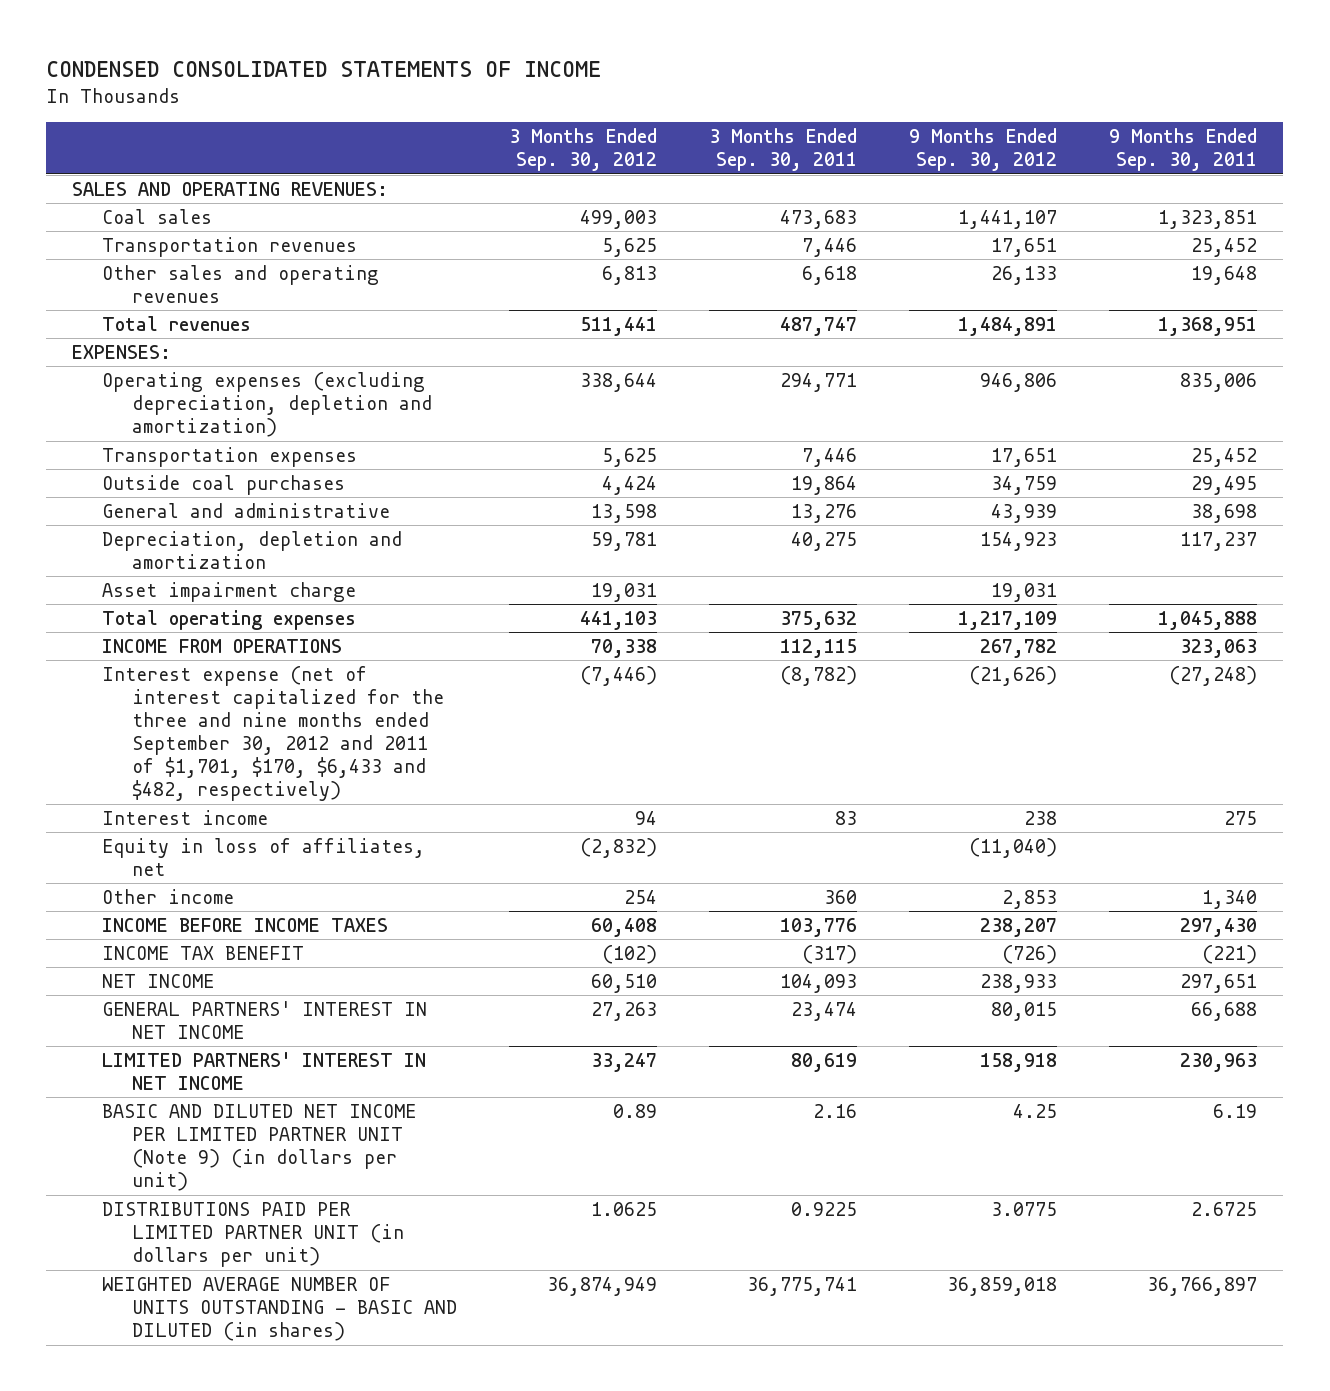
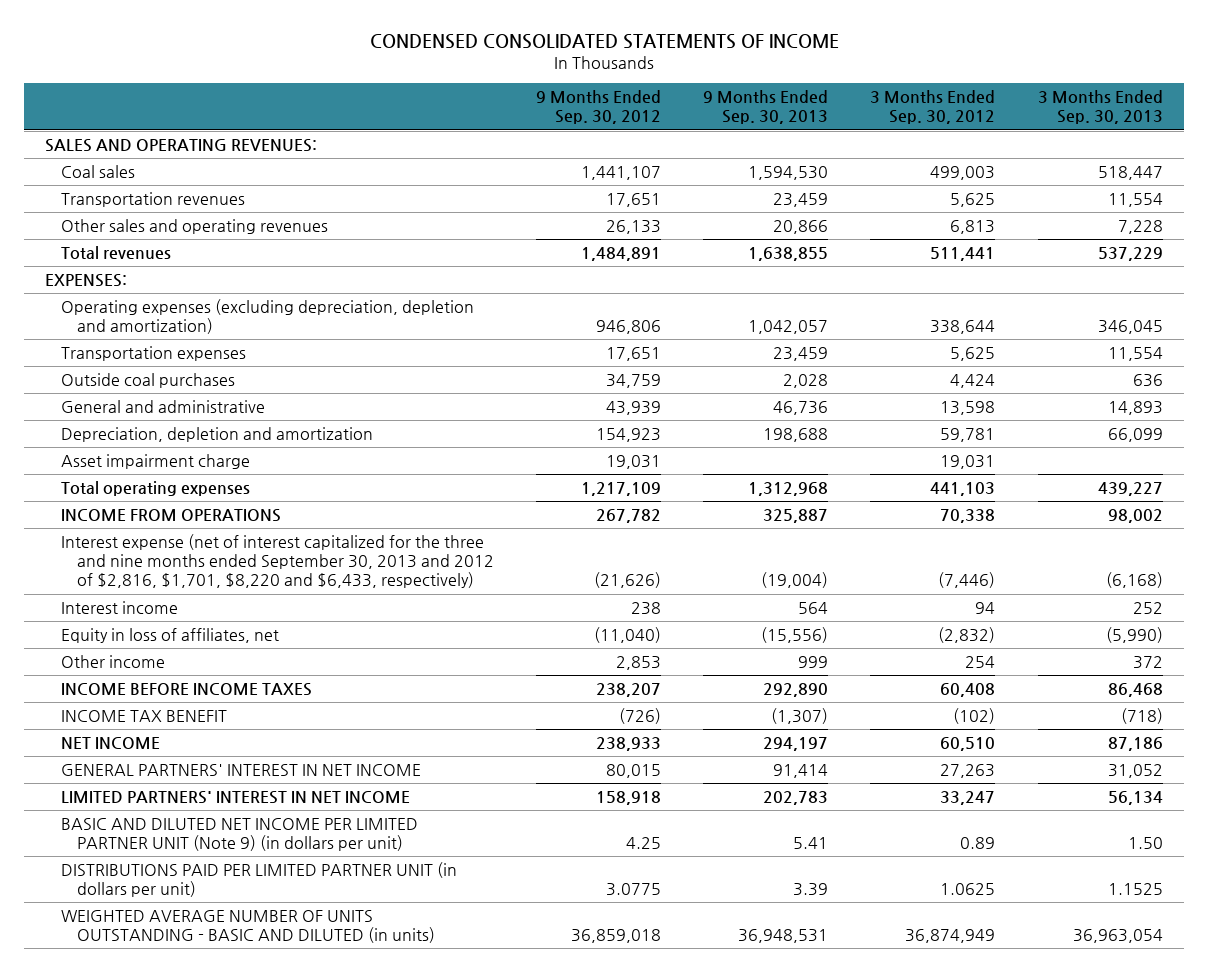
- | 3 Months Ended Sep. 30, 2012 | 3 Months Ended Sep. 30, 2011 | 9 Months Ended Sep. 30, 2012 | 9 Months Ended Sep. 30, 2011
+ | 9 Months Ended Sep. 30, 2012 | 9 Months Ended Sep. 30, 2013 | 3 Months Ended Sep. 30, 2012 | 3 Months Ended Sep. 30, 2013
- Interest expense (net of interest capitalized for the three and nine months ended September 30, 2012 and 2011 of $1,701, $170, $6,433 and $482, respectively) | (7,446) | (8,782) | (21,626) | (27,248)
+ Interest expense (net of interest capitalized for the three and nine months ended September 30, 2013 and 2012 of $2,816, $1,701, $8,220 and $6,433, respectively) | (21,626) | (19,004) | (7,446) | (6,168)
- WEIGHTED AVERAGE NUMBER OF UNITS OUTSTANDING - BASIC AND DILUTED (in shares) | 36,874,949 | 36,775,741 | 36,859,018 | 36,766,897
+ WEIGHTED AVERAGE NUMBER OF UNITS OUTSTANDING - BASIC AND DILUTED (in units) | 36,859,018 | 36,948,531 | 36,874,949 | 36,963,054

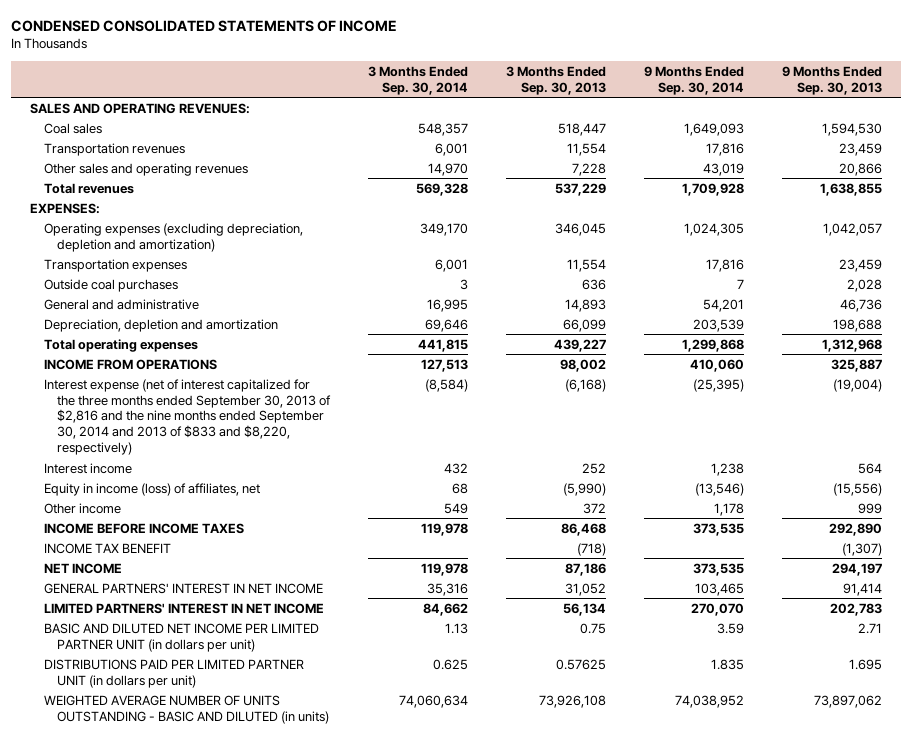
- | 9 Months Ended Sep. 30, 2012 | 9 Months Ended Sep. 30, 2013 | 3 Months Ended Sep. 30, 2012 | 3 Months Ended Sep. 30, 2013
+ | 3 Months Ended Sep. 30, 2014 | 3 Months Ended Sep. 30, 2013 | 9 Months Ended Sep. 30, 2014 | 9 Months Ended Sep. 30, 2013
- Asset impairment charge | 19,031 | | 19,031 |
- Interest expense (net of interest capitalized for the three and nine months ended September 30, 2013 and 2012 of $2,816, $1,701, $8,220 and $6,433, respectively) | (21,626) | (19,004) | (7,446) | (6,168)
+ Interest expense (net of interest capitalized for the three months ended September 30, 2013 of $2,816 and the nine months ended September 30, 2014 and 2013 of $833 and $8,220, respectively) | (8,584) | (6,168) | (25,395) | (19,004)
- Equity in loss of affiliates, net | (11,040) | (15,556) | (2,832) | (5,990)
+ Equity in income (loss) of affiliates, net | 68 | (5,990) | (13,546) | (15,556)
- BASIC AND DILUTED NET INCOME PER LIMITED PARTNER UNIT (Note 9) (in dollars per unit) | 4.25 | 5.41 | 0.89 | 1.50
- DISTRIBUTIONS PAID PER LIMITED PARTNER UNIT (in dollars per unit) | 3.0775 | 3.39 | 1.0625 | 1.1525
- WEIGHTED AVERAGE NUMBER OF UNITS OUTSTANDING - BASIC AND DILUTED (in units) | 36,859,018 | 36,948,531 | 36,874,949 | 36,963,054
+ BASIC AND DILUTED NET INCOME PER LIMITED PARTNER UNIT (in dollars per unit) | 1.13 | 0.75 | 3.59 | 2.71
+ DISTRIBUTIONS PAID PER LIMITED PARTNER UNIT (in dollars per unit) | 0.625 | 0.57625 | 1.835 | 1.695
+ WEIGHTED AVERAGE NUMBER OF UNITS OUTSTANDING - BASIC AND DILUTED (in units) | 74,060,634 | 73,926,108 | 74,038,952 | 73,897,062

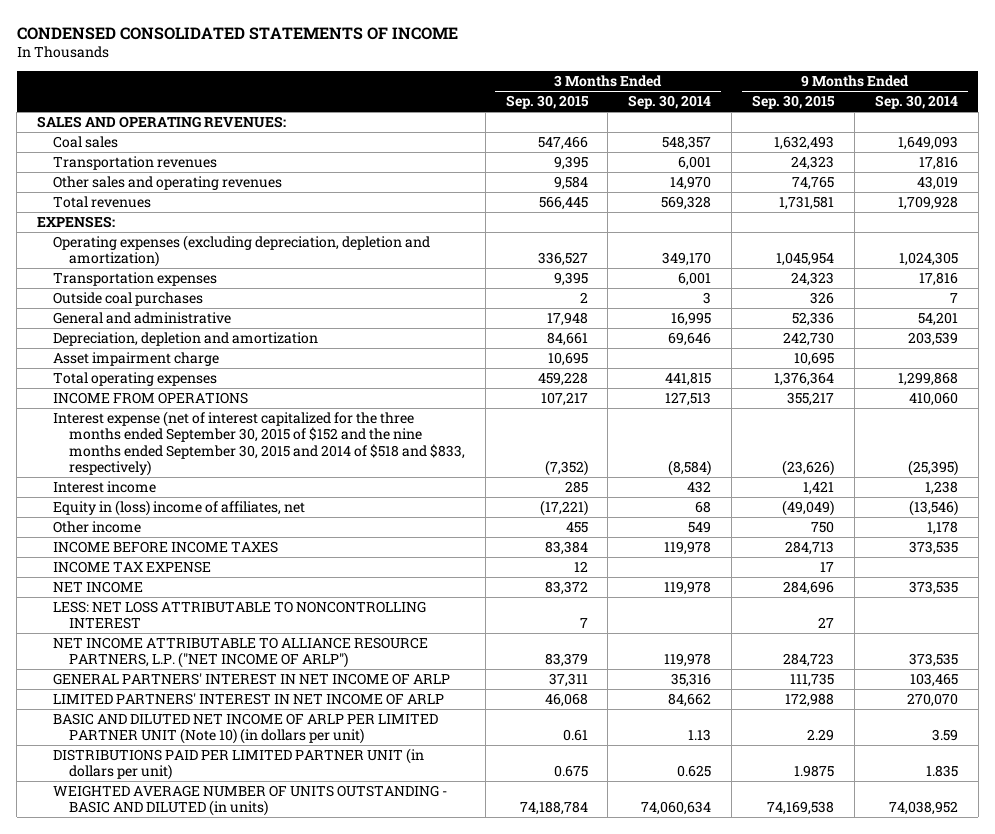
- | 3 Months Ended Sep. 30, 2014 | 3 Months Ended Sep. 30, 2013 | 9 Months Ended Sep. 30, 2014 | 9 Months Ended Sep. 30, 2013
+ | 3 Months Ended Sep. 30, 2015 | 3 Months Ended Sep. 30, 2014 | 9 Months Ended Sep. 30, 2015 | 9 Months Ended Sep. 30, 2014
+ Asset impairment charge | 10,695 | | 10,695 |
- Interest expense (net of interest capitalized for the three months ended September 30, 2013 of $2,816 and the nine months ended September 30, 2014 and 2013 of $833 and $8,220, respectively) | (8,584) | (6,168) | (25,395) | (19,004)
+ Interest expense (net of interest capitalized for the three months ended September 30, 2015 of $152 and the nine months ended September 30, 2015 and 2014 of $518 and $833, respectively) | (7,352) | (8,584) | (23,626) | (25,395)
- Equity in income (loss) of affiliates, net | 68 | (5,990) | (13,546) | (15,556)
+ Equity in (loss) income of affiliates, net | (17,221) | 68 | (49,049) | (13,546)
- INCOME TAX BENEFIT | | (718) | | (1,307)
+ INCOME TAX EXPENSE | 12 | | 17 |
- GENERAL PARTNERS' INTEREST IN NET INCOME | 35,316 | 31,052 | 103,465 | 91,414
- LIMITED PARTNERS' INTEREST IN NET INCOME | 84,662 | 56,134 | 270,070 | 202,783
- BASIC AND DILUTED NET INCOME PER LIMITED PARTNER UNIT (in dollars per unit) | 1.13 | 0.75 | 3.59 | 2.71
+ LESS: NET LOSS ATTRIBUTABLE TO NONCONTROLLING INTEREST | 7 | | 27 |
+ NET INCOME ATTRIBUTABLE TO ALLIANCE RESOURCE PARTNERS, L.P. ("NET INCOME OF ARLP") | 83,379 | 119,978 | 284,723 | 373,535
+ GENERAL PARTNERS' INTEREST IN NET INCOME OF ARLP | 37,311 | 35,316 | 111,735 | 103,465
+ LIMITED PARTNERS' INTEREST IN NET INCOME OF ARLP | 46,068 | 84,662 | 172,988 | 270,070
+ BASIC AND DILUTED NET INCOME OF ARLP PER LIMITED PARTNER UNIT (Note 10) (in dollars per unit) | 0.61 | 1.13 | 2.29 | 3.59

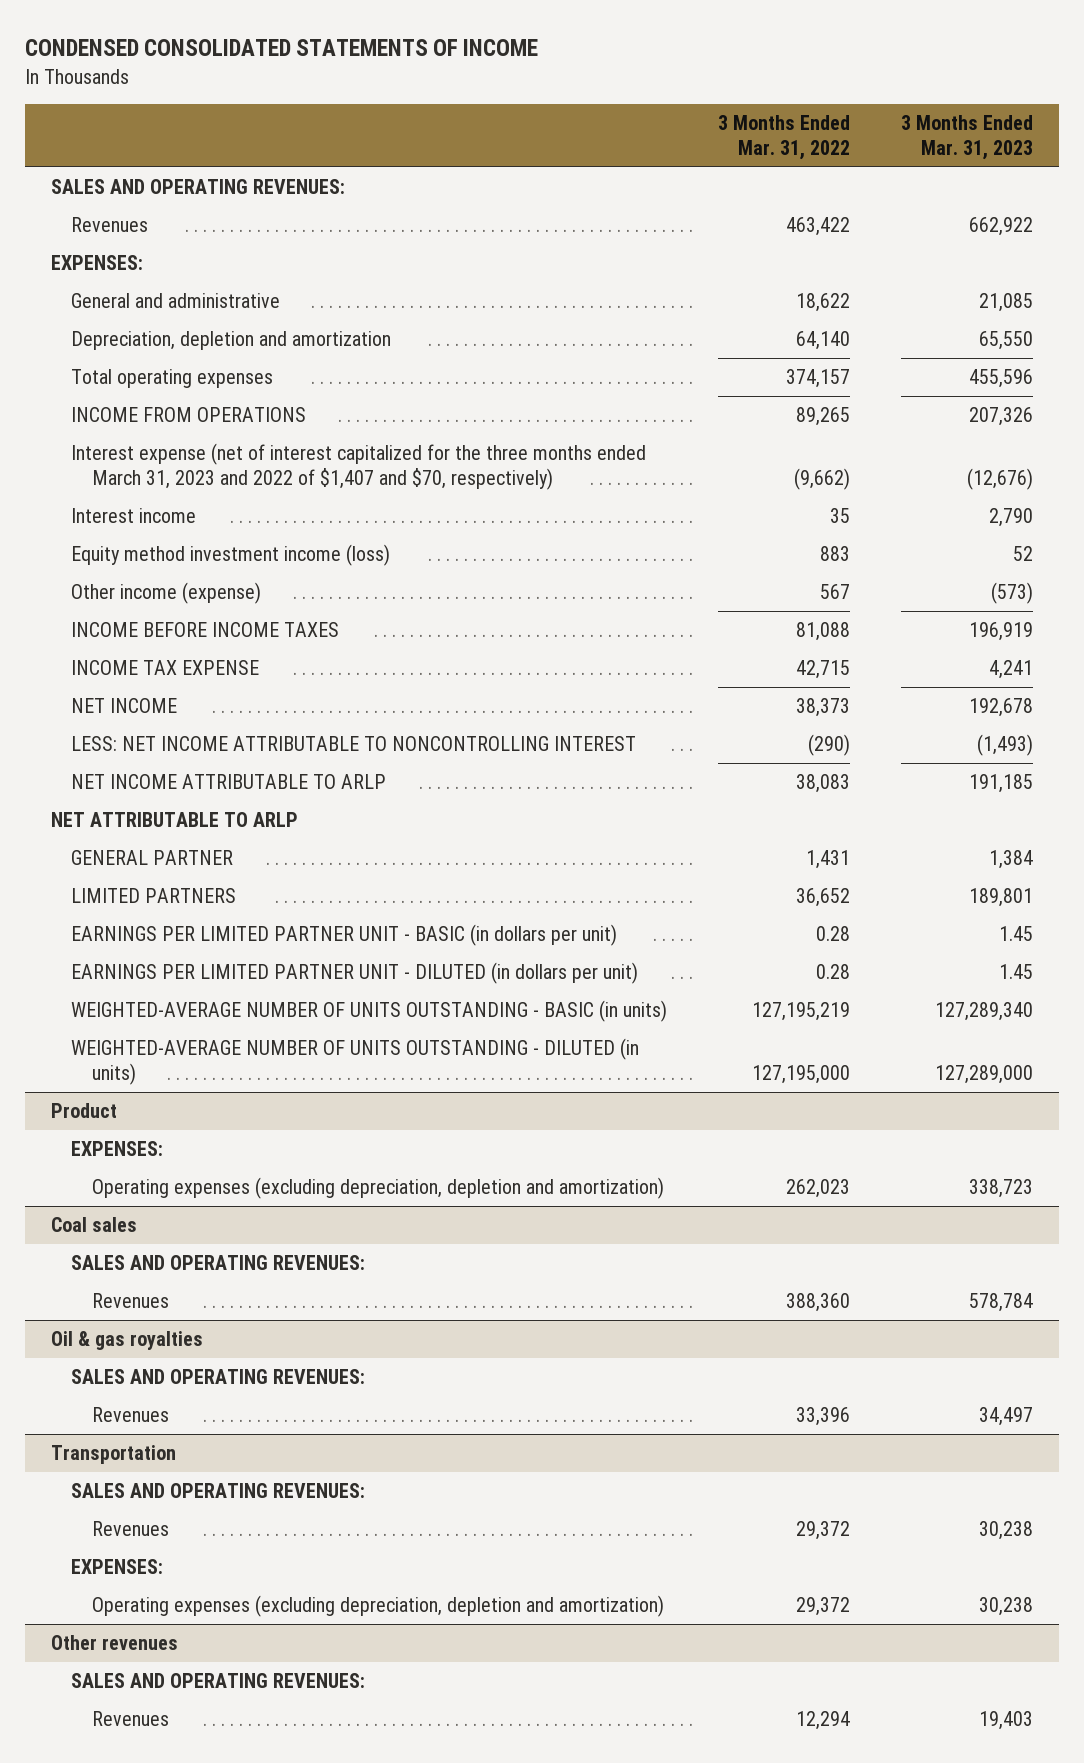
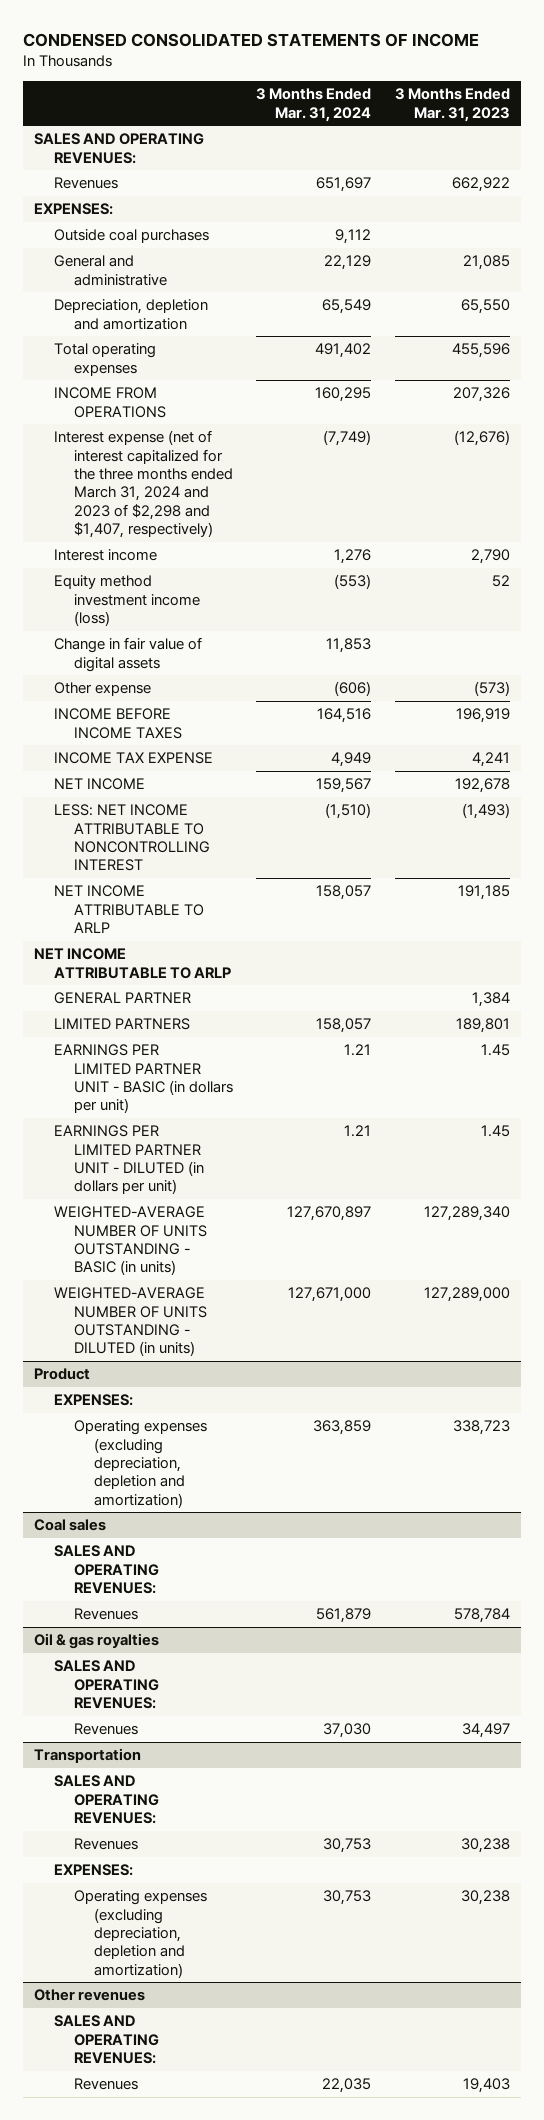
- | 3 Months Ended Mar. 31, 2022 | 3 Months Ended Mar. 31, 2023
+ | 3 Months Ended Mar. 31, 2024 | 3 Months Ended Mar. 31, 2023
+ Outside coal purchases | 9,112 |
- Interest expense (net of interest capitalized for the three months ended March 31, 2023 and 2022 of $1,407 and $70, respectively) | (9,662) | (12,676)
+ Interest expense (net of interest capitalized for the three months ended March 31, 2024 and 2023 of $2,298 and $1,407, respectively) | (7,749) | (12,676)
- Other income (expense) | 567 | (573)
+ Change in fair value of digital assets | 11,853 |
+ Other expense | (606) | (573)
- NET ATTRIBUTABLE TO ARLP
+ NET INCOME ATTRIBUTABLE TO ARLP

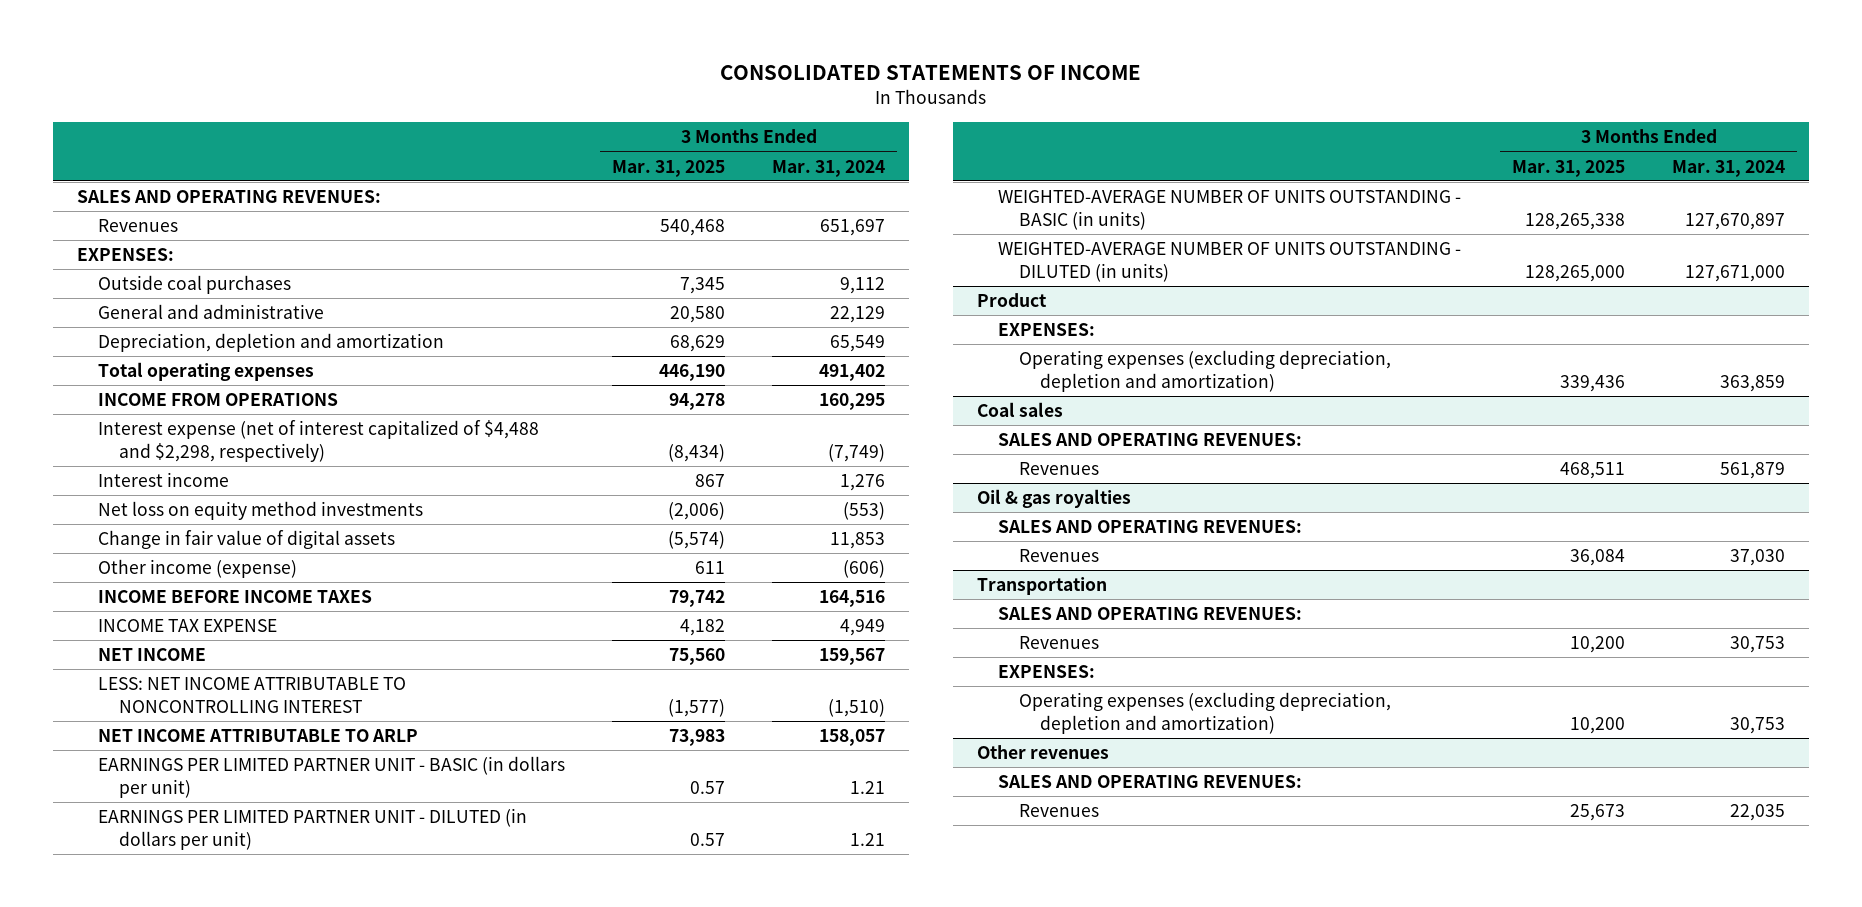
- CONDENSED CONSOLIDATED STATEMENTS OF INCOME
+ CONSOLIDATED STATEMENTS OF INCOME
- | 3 Months Ended Mar. 31, 2024 | 3 Months Ended Mar. 31, 2023
+ | 3 Months Ended Mar. 31, 2025 | 3 Months Ended Mar. 31, 2024
- Interest expense (net of interest capitalized for the three months ended March 31, 2024 and 2023 of $2,298 and $1,407, respectively) | (7,749) | (12,676)
+ Interest expense (net of interest capitalized of $4,488 and $2,298, respectively) | (8,434) | (7,749)
- Equity method investment income (loss) | (553) | 52
+ Net loss on equity method investments | (2,006) | (553)
- Other expense | (606) | (573)
+ Other income (expense) | 611 | (606)
- NET INCOME ATTRIBUTABLE TO ARLP
- GENERAL PARTNER | | 1,384
- LIMITED PARTNERS | 158,057 | 189,801

